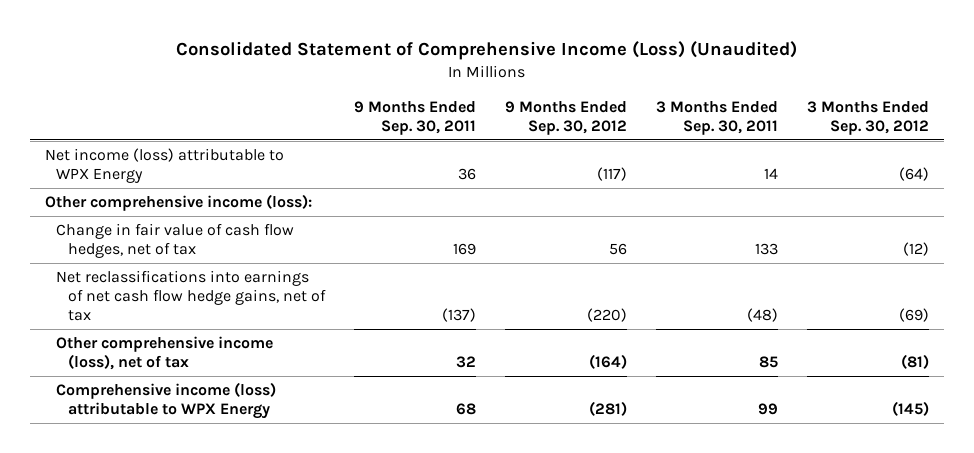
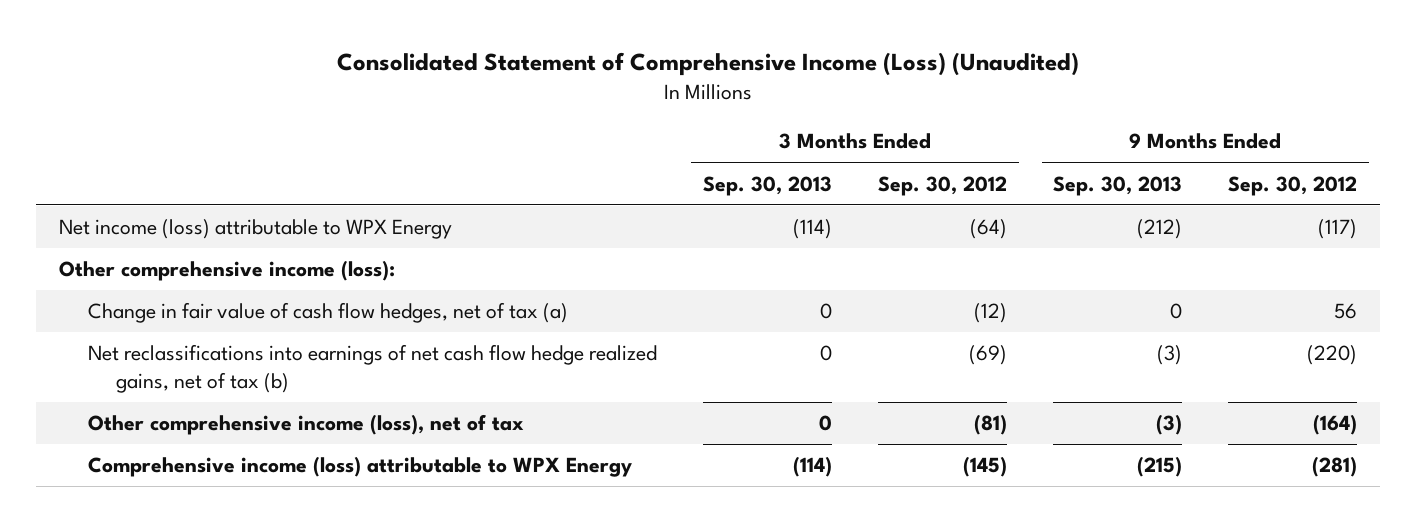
- | 9 Months Ended Sep. 30, 2011 | 9 Months Ended Sep. 30, 2012 | 3 Months Ended Sep. 30, 2011 | 3 Months Ended Sep. 30, 2012
+ | 3 Months Ended Sep. 30, 2013 | 3 Months Ended Sep. 30, 2012 | 9 Months Ended Sep. 30, 2013 | 9 Months Ended Sep. 30, 2012
- Change in fair value of cash flow hedges, net of tax | 169 | 56 | 133 | (12)
- Net reclassifications into earnings of net cash flow hedge gains, net of tax | (137) | (220) | (48) | (69)
+ Change in fair value of cash flow hedges, net of tax (a) | 0 | (12) | 0 | 56
+ Net reclassifications into earnings of net cash flow hedge realized gains, net of tax (b) | 0 | (69) | (3) | (220)

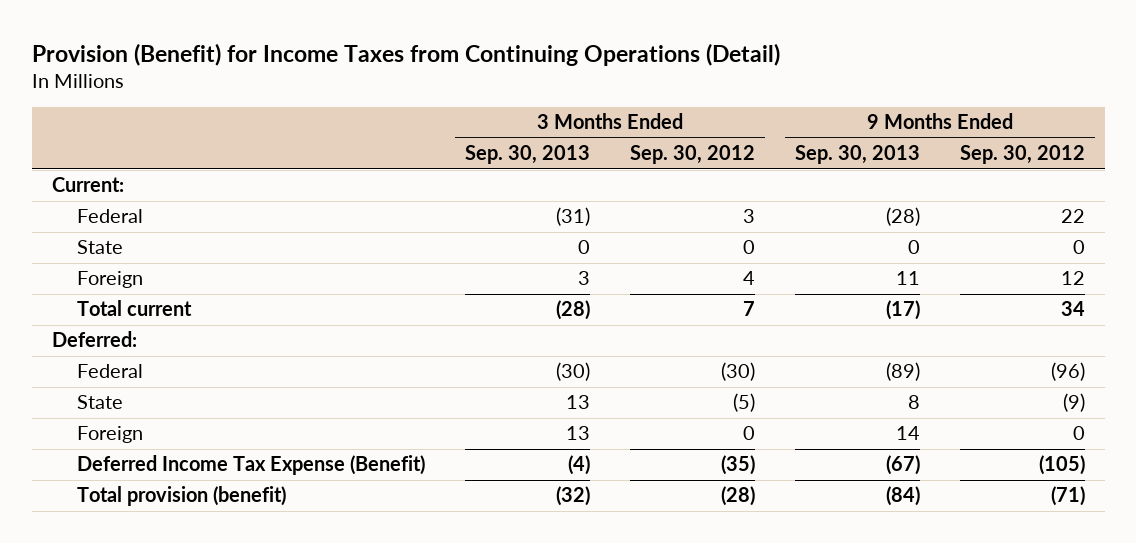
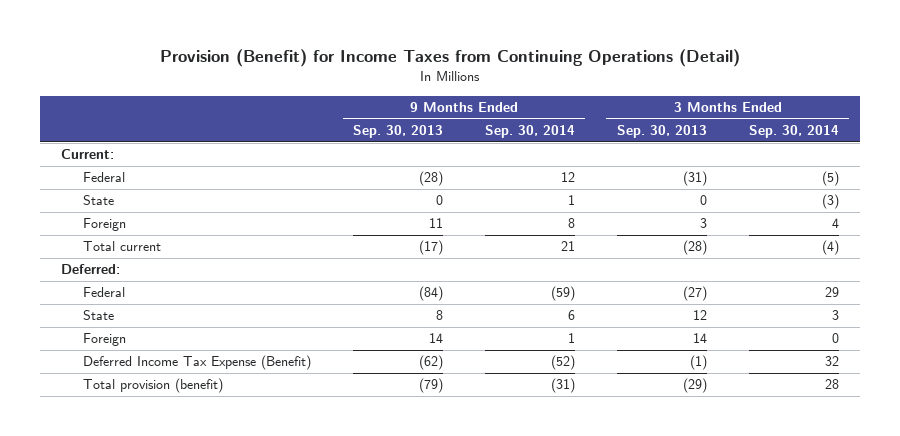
- | 3 Months Ended Sep. 30, 2013 | 3 Months Ended Sep. 30, 2012 | 9 Months Ended Sep. 30, 2013 | 9 Months Ended Sep. 30, 2012
+ | 9 Months Ended Sep. 30, 2013 | 9 Months Ended Sep. 30, 2014 | 3 Months Ended Sep. 30, 2013 | 3 Months Ended Sep. 30, 2014
- Federal | (30) | (30) | (89) | (96)
- State | 13 | (5) | 8 | (9)
- Foreign | 13 | 0 | 14 | 0
- Deferred Income Tax Expense (Benefit) | (4) | (35) | (67) | (105)
- Total provision (benefit) | (32) | (28) | (84) | (71)
+ Federal | (84) | (59) | (27) | 29
+ State | 8 | 6 | 12 | 3
+ Foreign | 14 | 1 | 14 | 0
+ Deferred Income Tax Expense (Benefit) | (62) | (52) | (1) | 32
+ Total provision (benefit) | (79) | (31) | (29) | 28

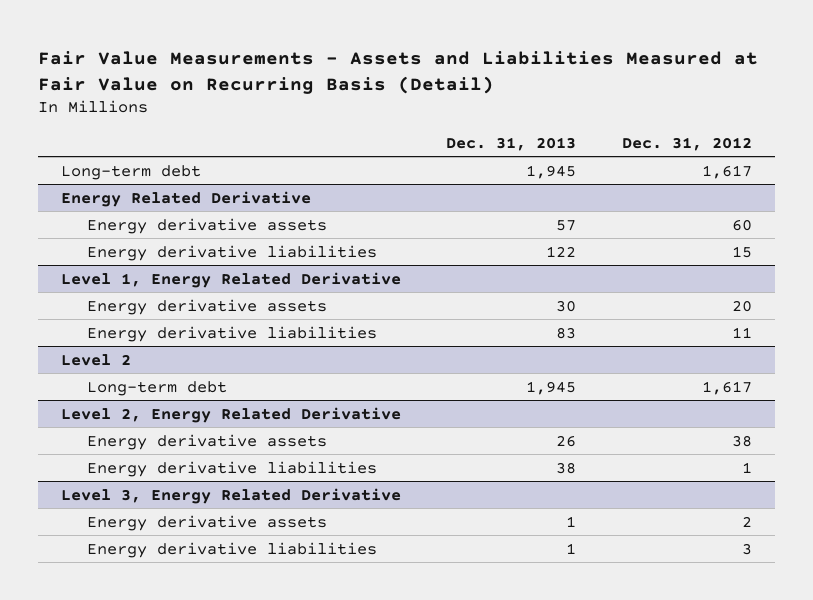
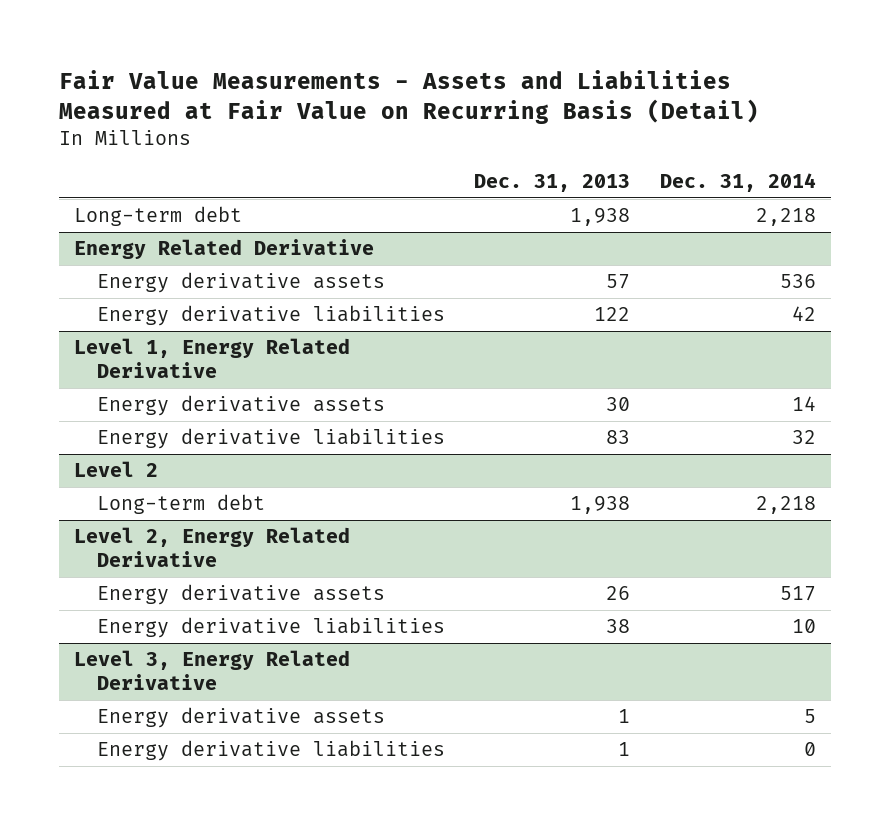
- | Dec. 31, 2013 | Dec. 31, 2012
+ | Dec. 31, 2013 | Dec. 31, 2014
- Long-term debt | 1,945 | 1,617
+ Long-term debt | 1,938 | 2,218
@ Level 2
- Long-term debt | 1,945 | 1,617
+ Long-term debt | 1,938 | 2,218

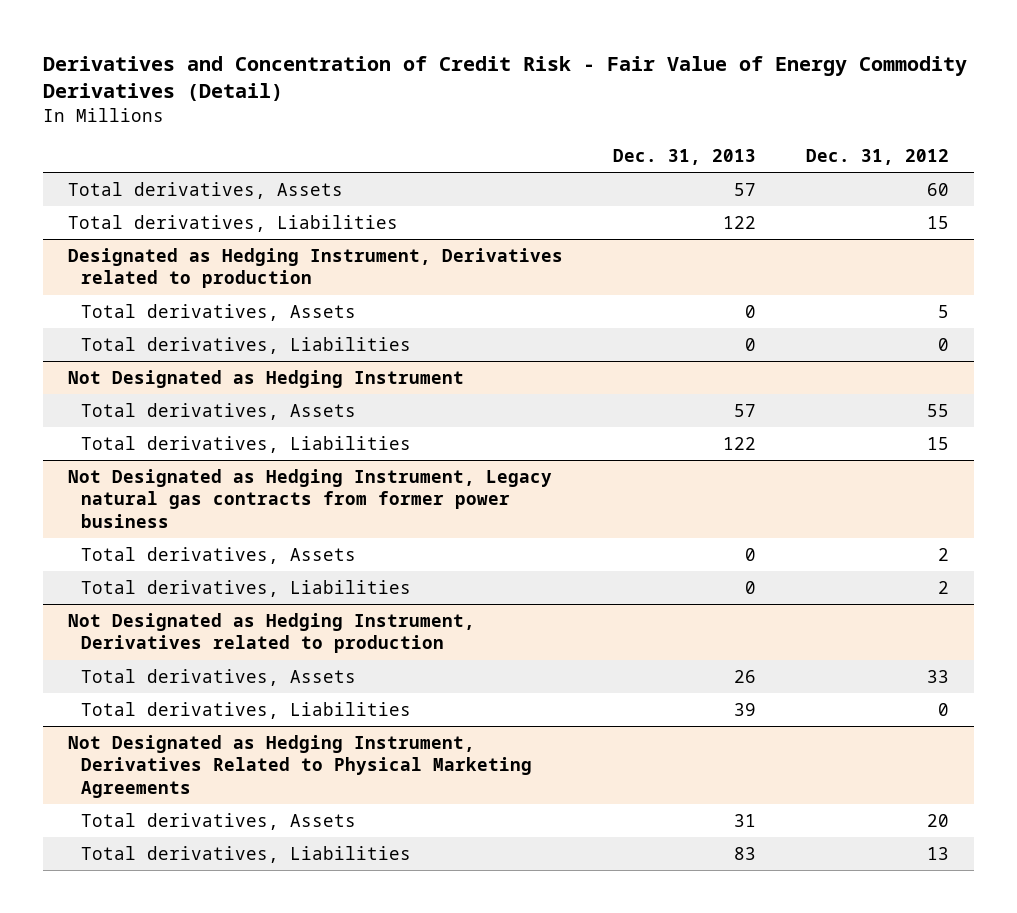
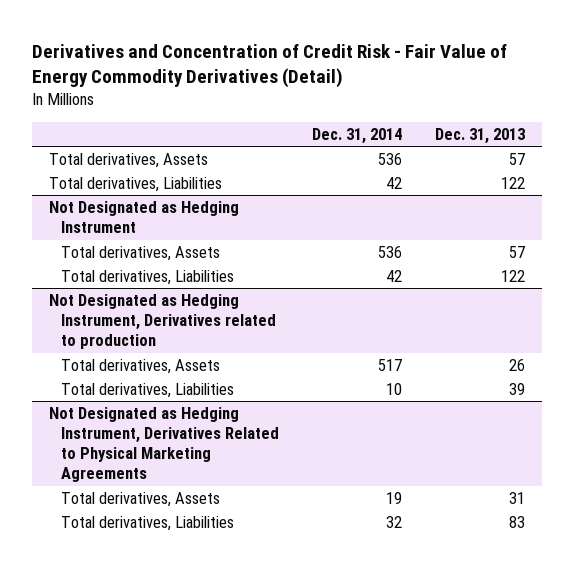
- | Dec. 31, 2013 | Dec. 31, 2012
+ | Dec. 31, 2014 | Dec. 31, 2013
- Designated as Hedging Instrument, Derivatives related to production
- Total derivatives, Assets | 0 | 5
- Total derivatives, Liabilities | 0 | 0
- Not Designated as Hedging Instrument, Legacy natural gas contracts from former power business
- Total derivatives, Assets | 0 | 2
- Total derivatives, Liabilities | 0 | 2

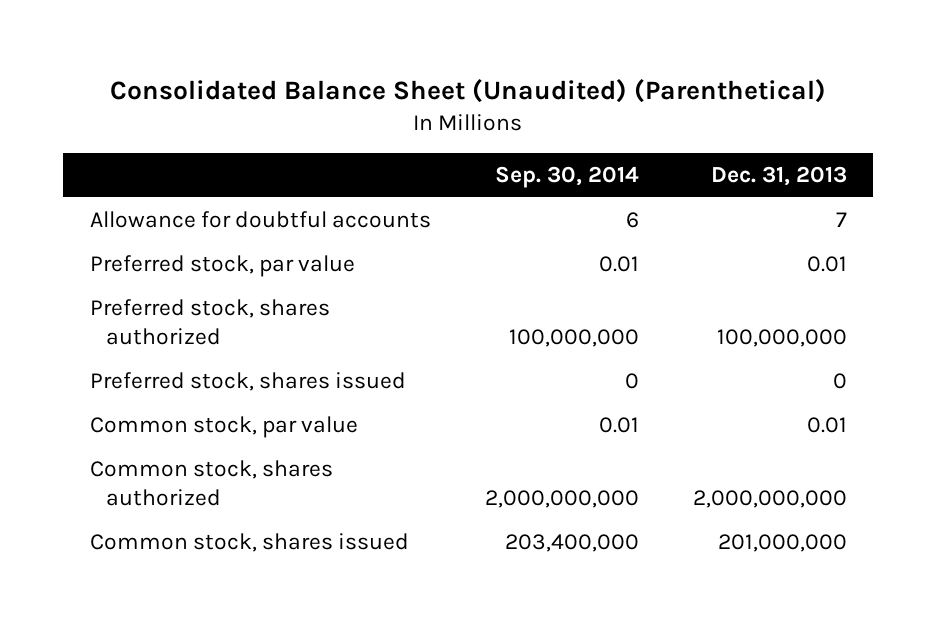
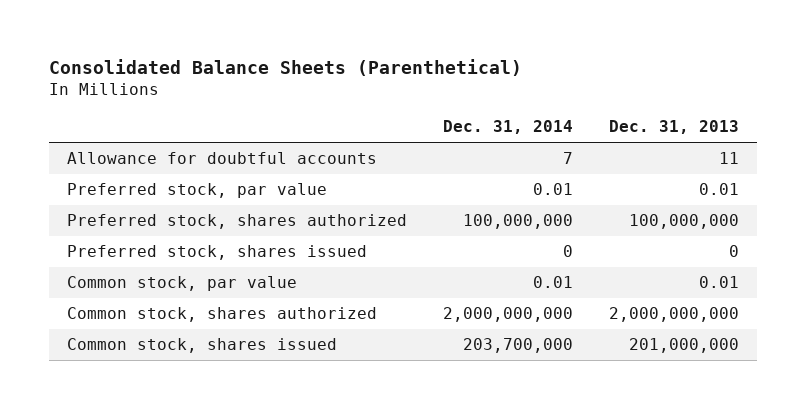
- Consolidated Balance Sheet (Unaudited) (Parenthetical)
+ Consolidated Balance Sheets (Parenthetical)
- | Sep. 30, 2014 | Dec. 31, 2013
+ | Dec. 31, 2014 | Dec. 31, 2013
- Allowance for doubtful accounts | 6 | 7
+ Allowance for doubtful accounts | 7 | 11

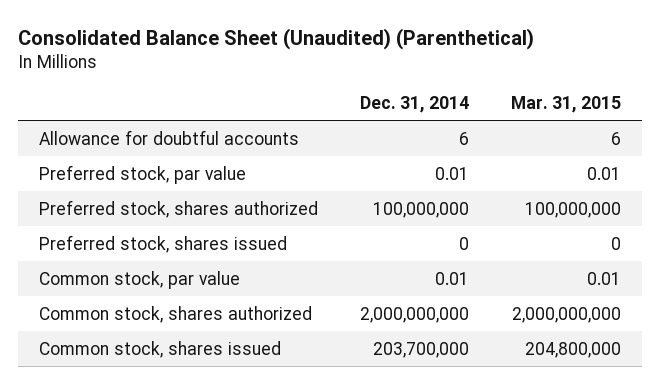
- Consolidated Balance Sheets (Parenthetical)
+ Consolidated Balance Sheet (Unaudited) (Parenthetical)
- | Dec. 31, 2014 | Dec. 31, 2013
+ | Dec. 31, 2014 | Mar. 31, 2015
- Allowance for doubtful accounts | 7 | 11
+ Allowance for doubtful accounts | 6 | 6

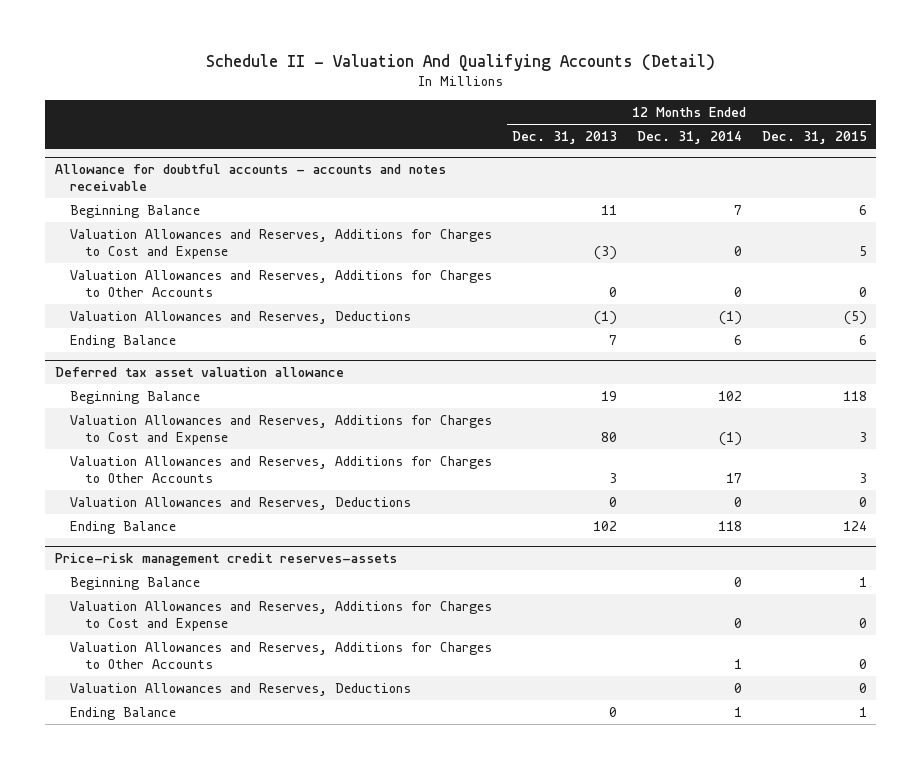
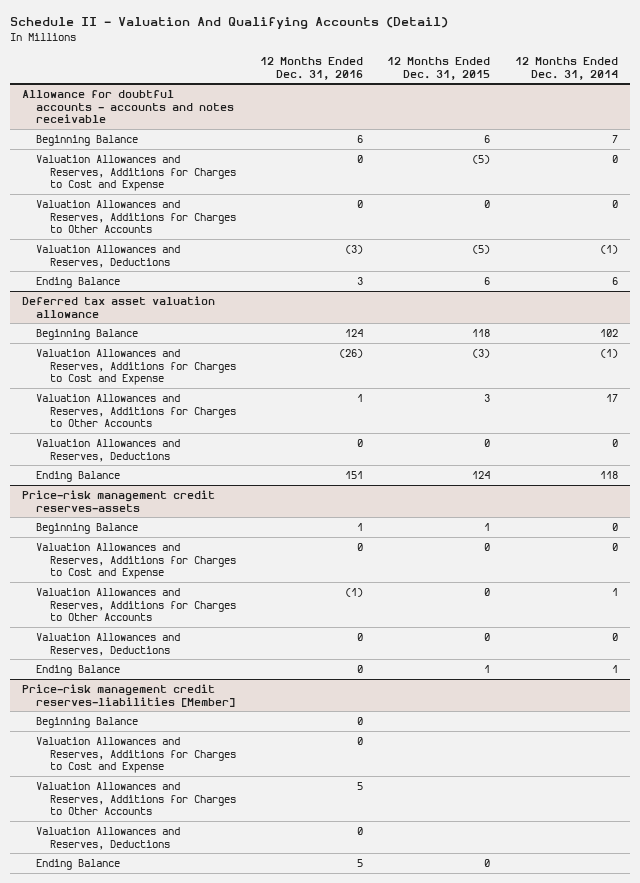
- | 12 Months Ended Dec. 31, 2013 | 12 Months Ended Dec. 31, 2014 | 12 Months Ended Dec. 31, 2015
+ | 12 Months Ended Dec. 31, 2016 | 12 Months Ended Dec. 31, 2015 | 12 Months Ended Dec. 31, 2014
@ Allowance for doubtful accounts - accounts and notes receivable
- Valuation Allowances and Reserves, Additions for Charges to Cost and Expense | (3) | 0 | 5
+ Valuation Allowances and Reserves, Additions for Charges to Cost and Expense | 0 | (5) | 0
@ Deferred tax asset valuation allowance
- Valuation Allowances and Reserves, Additions for Charges to Cost and Expense | 80 | (1) | 3
+ Valuation Allowances and Reserves, Additions for Charges to Cost and Expense | (26) | (3) | (1)
+ Price-risk management credit reserves-liabilities [Member]
+ Beginning Balance | 0 | |
+ Valuation Allowances and Reserves, Additions for Charges to Cost and Expense | 0 | |
+ Valuation Allowances and Reserves, Additions for Charges to Other Accounts | 5 | |
+ Valuation Allowances and Reserves, Deductions | 0 | |
+ Ending Balance | 5 | 0 |

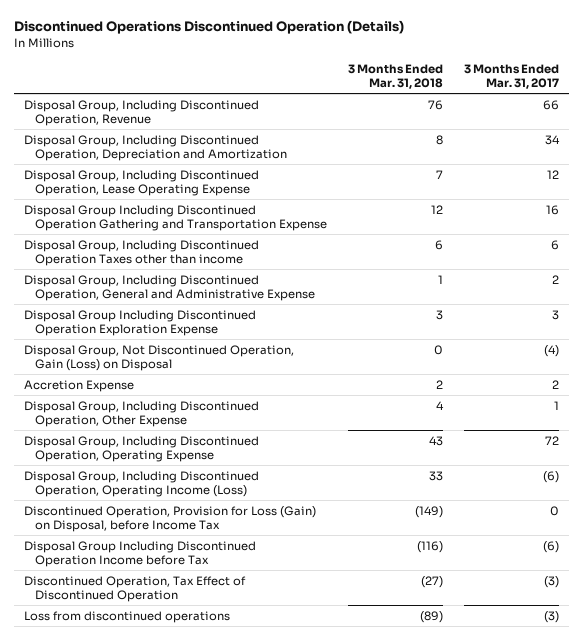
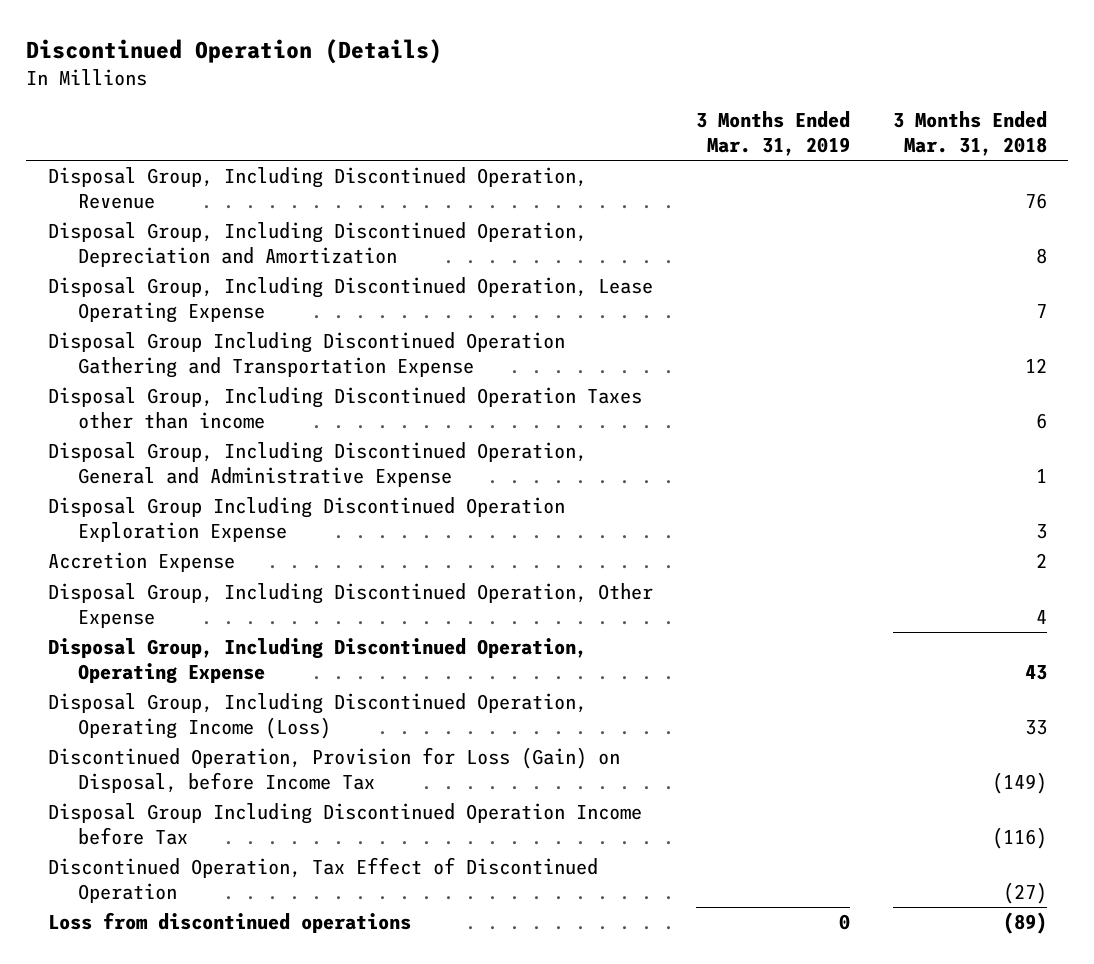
- Discontinued Operations Discontinued Operation (Details)
+ Discontinued Operation (Details)
- | 3 Months Ended Mar. 31, 2018 | 3 Months Ended Mar. 31, 2017
+ | 3 Months Ended Mar. 31, 2019 | 3 Months Ended Mar. 31, 2018
- Disposal Group, Not Discontinued Operation, Gain (Loss) on Disposal | 0 | (4)

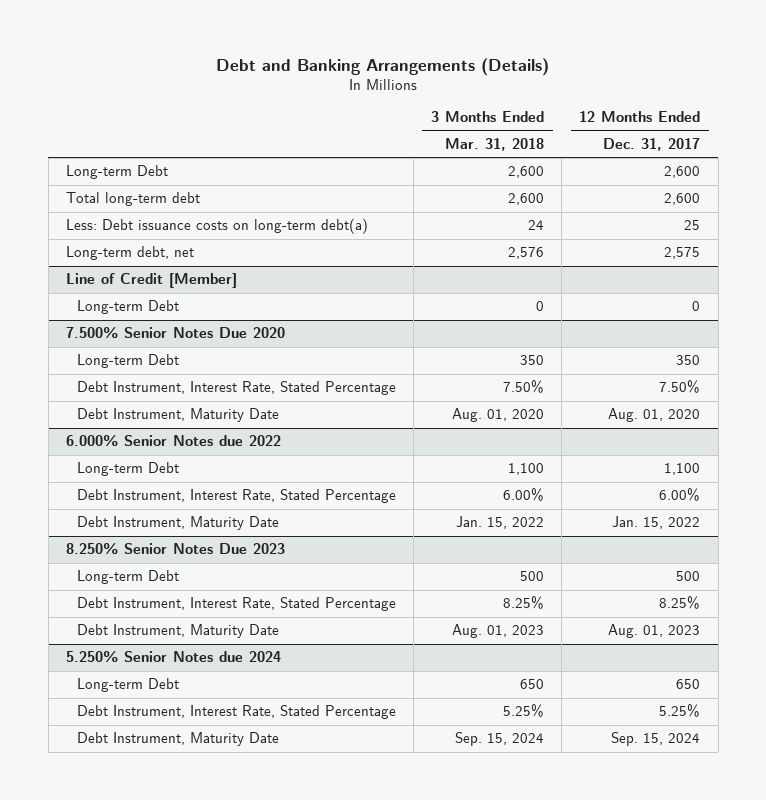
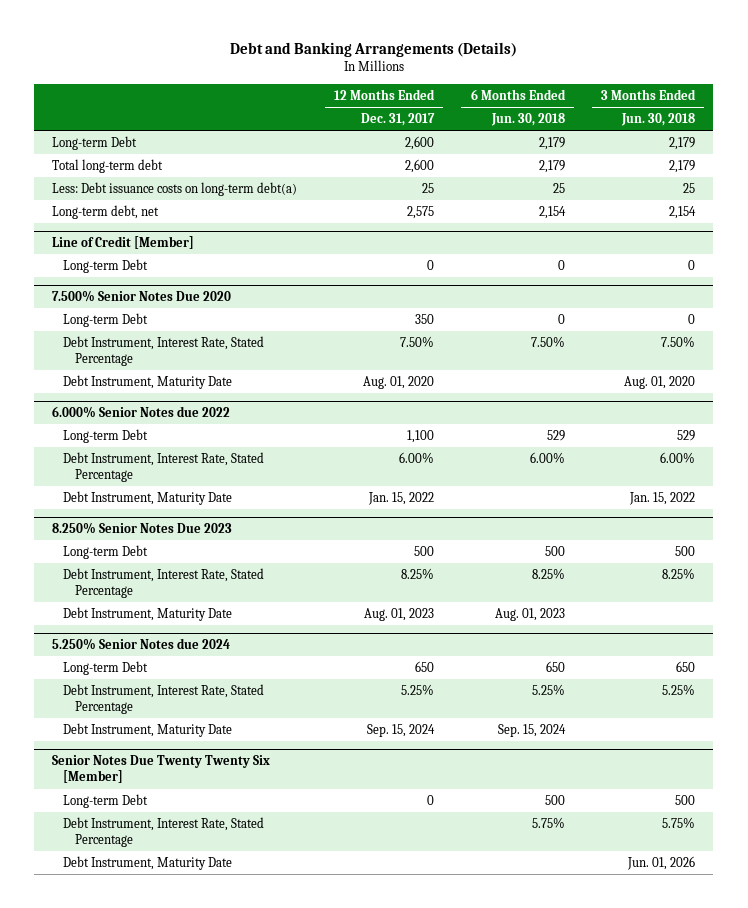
- | 3 Months Ended Mar. 31, 2018 | 12 Months Ended Dec. 31, 2017
+ | 12 Months Ended Dec. 31, 2017 | 6 Months Ended Jun. 30, 2018 | 3 Months Ended Jun. 30, 2018
+ Senior Notes Due Twenty Twenty Six [Member]
+ Long-term Debt | 0 | 500 | 500
+ Debt Instrument, Interest Rate, Stated Percentage | | 5.75% | 5.75%
+ Debt Instrument, Maturity Date | | | Jun. 01, 2026

